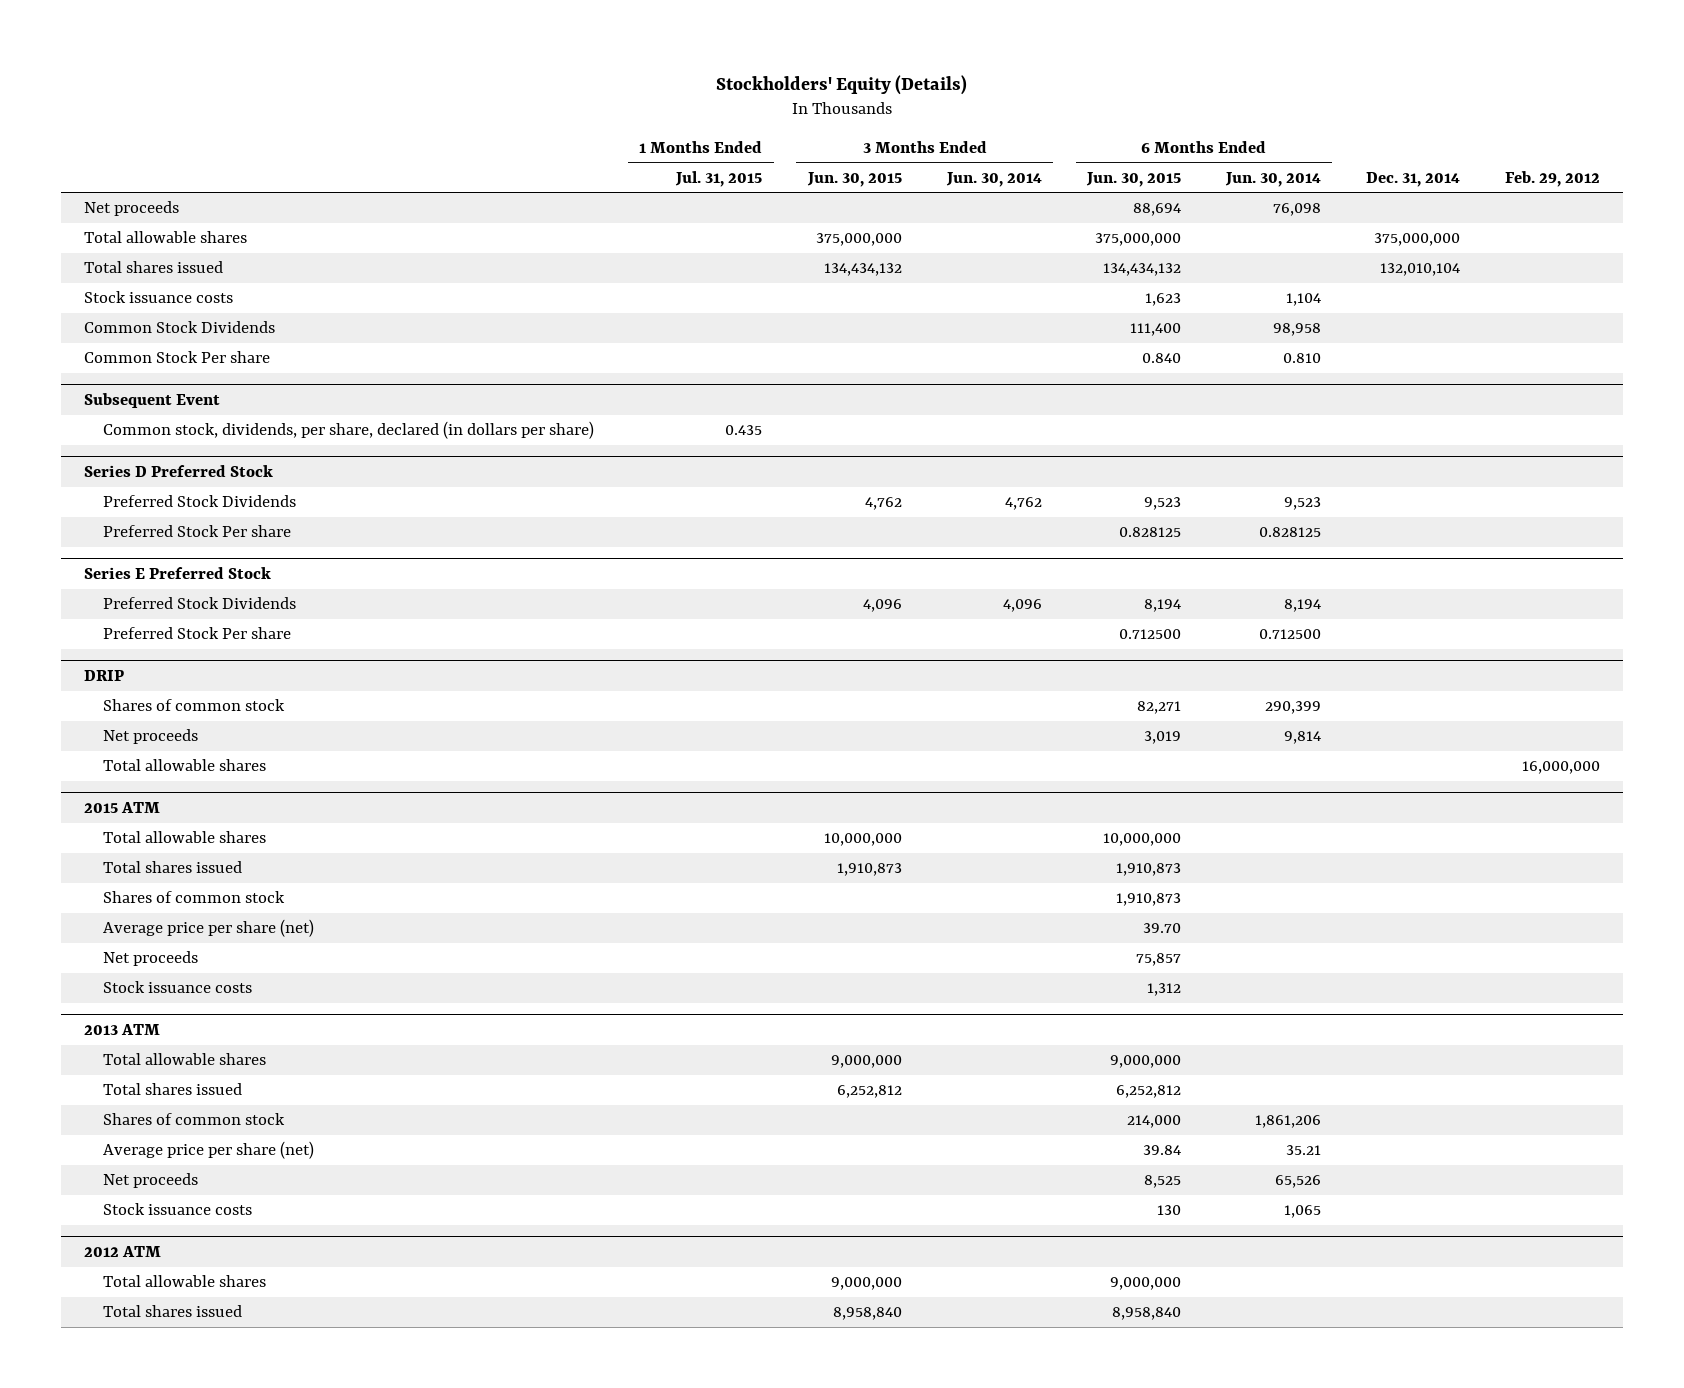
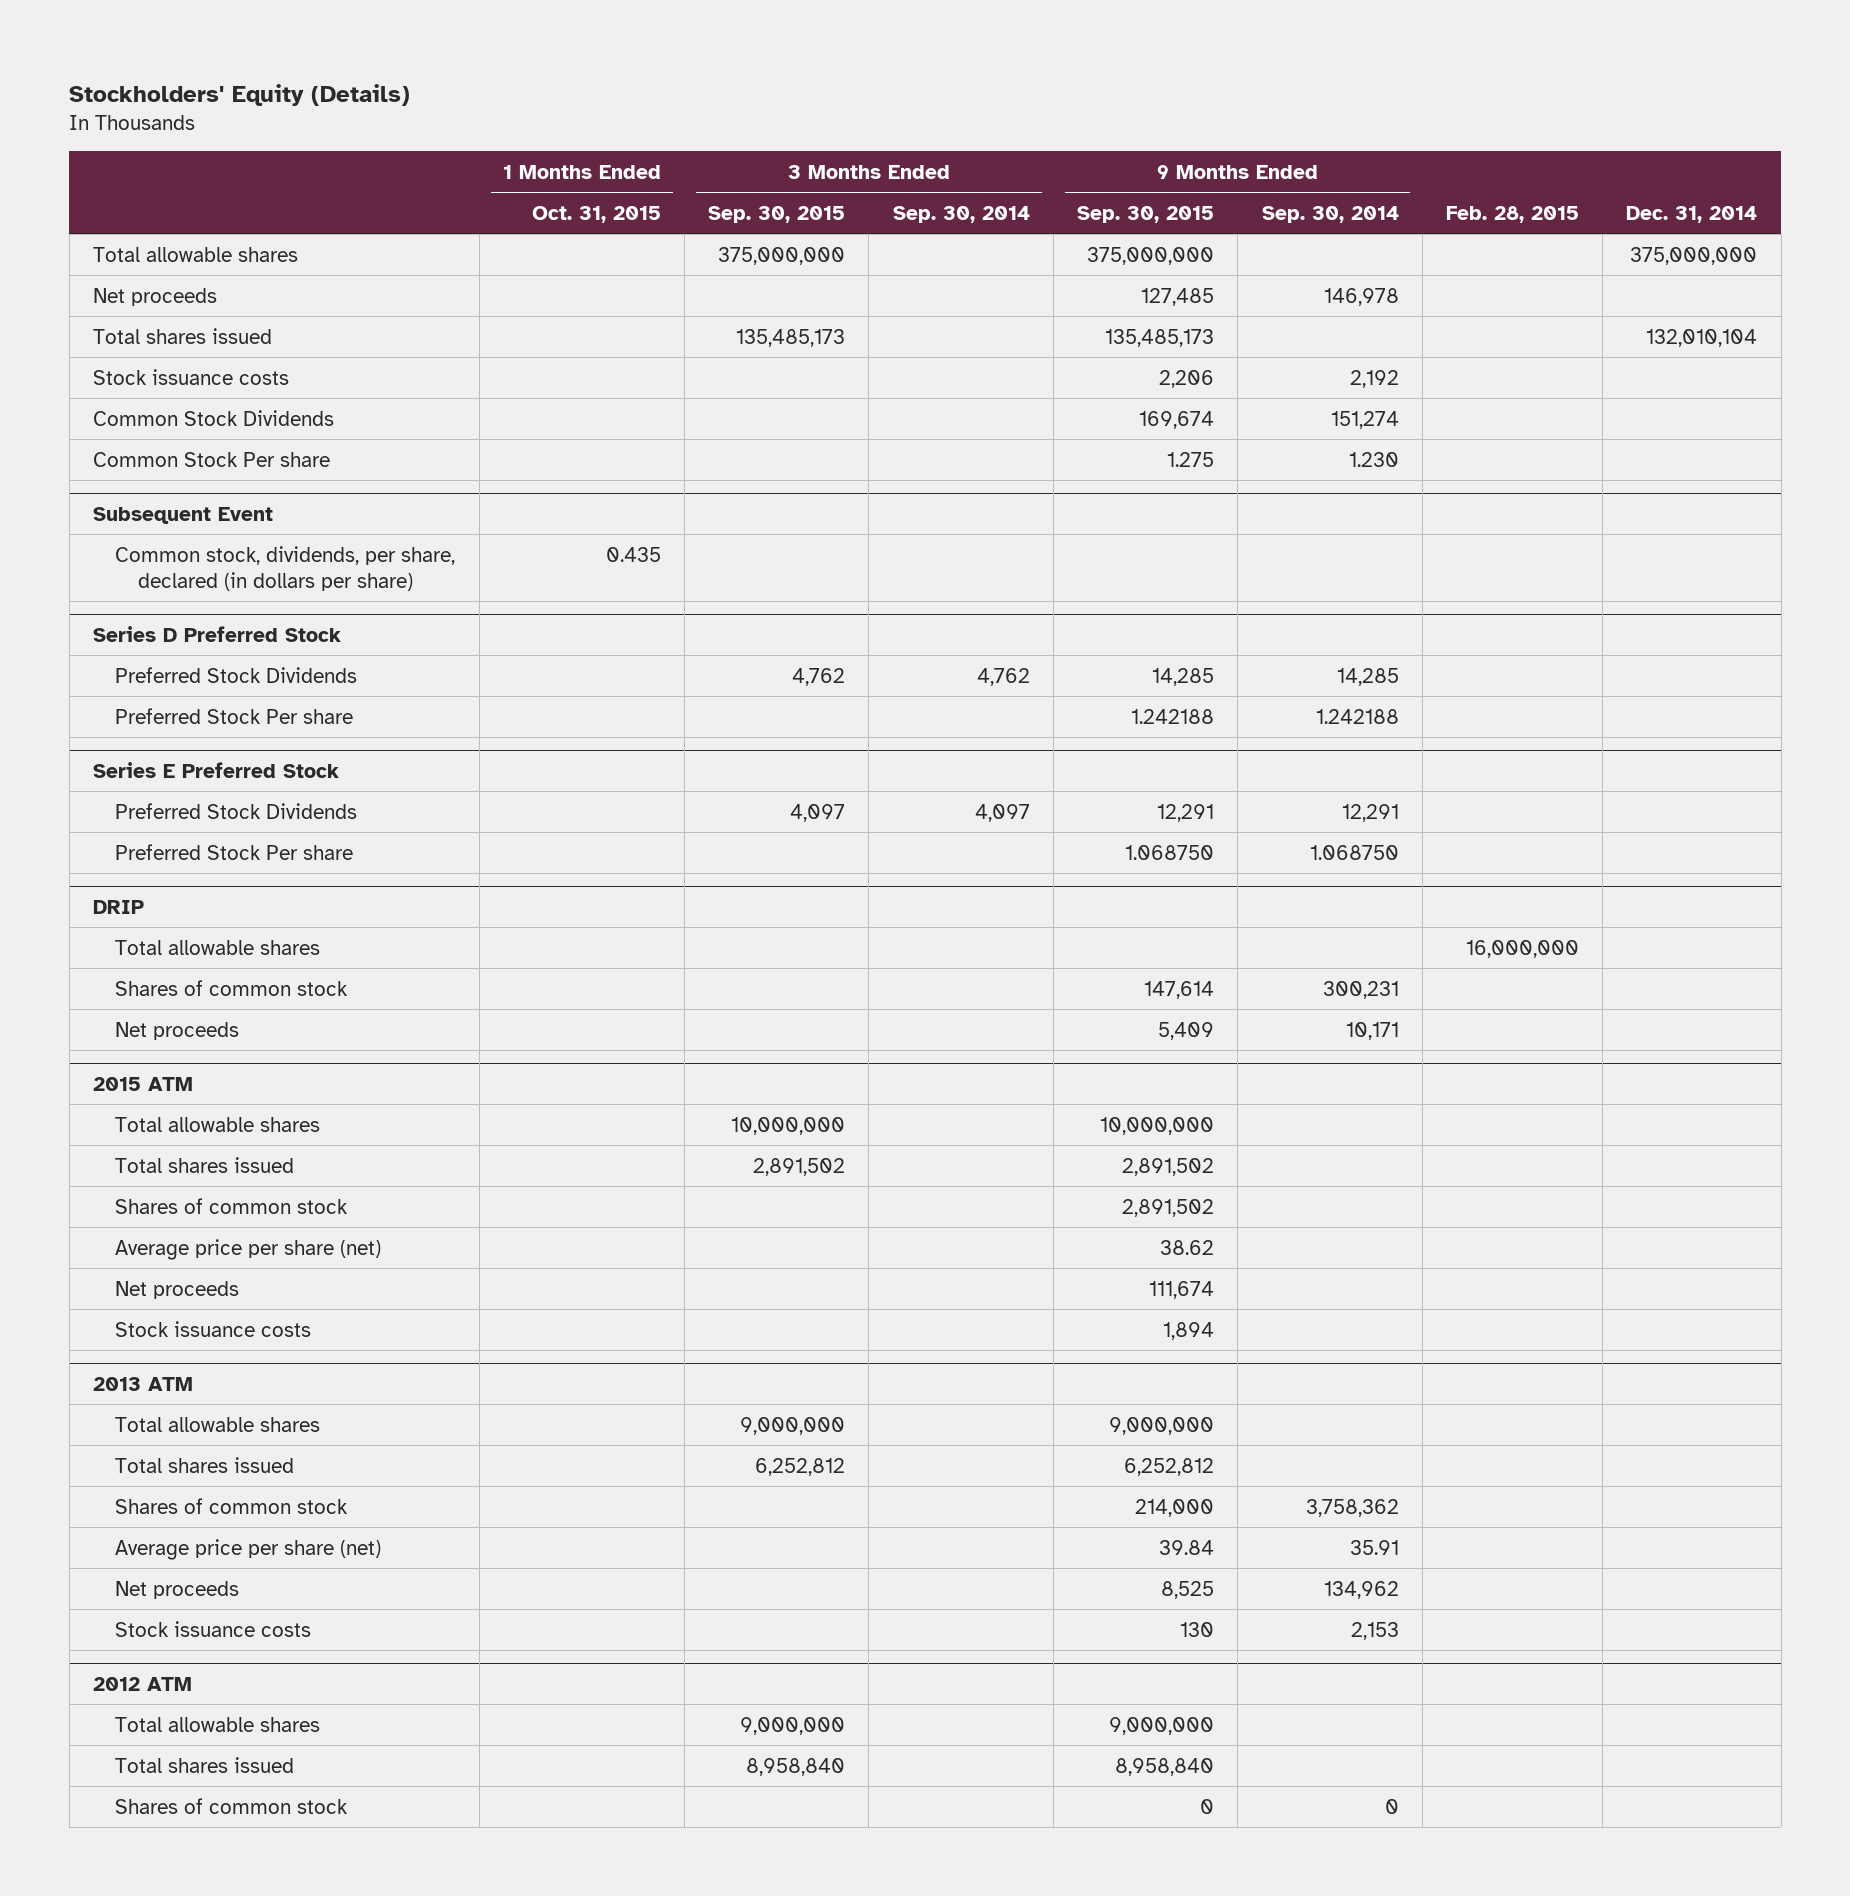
- | 1 Months Ended Jul. 31, 2015 | 3 Months Ended Jun. 30, 2015 | 3 Months Ended Jun. 30, 2014 | 6 Months Ended Jun. 30, 2015 | 6 Months Ended Jun. 30, 2014 | Dec. 31, 2014 | Feb. 29, 2012
+ | 1 Months Ended Oct. 31, 2015 | 3 Months Ended Sep. 30, 2015 | 3 Months Ended Sep. 30, 2014 | 9 Months Ended Sep. 30, 2015 | 9 Months Ended Sep. 30, 2014 | Feb. 28, 2015 | Dec. 31, 2014
moved down: Net proceeds | | | | 127,485 | 146,978 | |
@ DRIP
moved up: Total allowable shares | | | | | | 16,000,000 |
@ 2012 ATM
+ Shares of common stock | | | | 0 | 0 | |

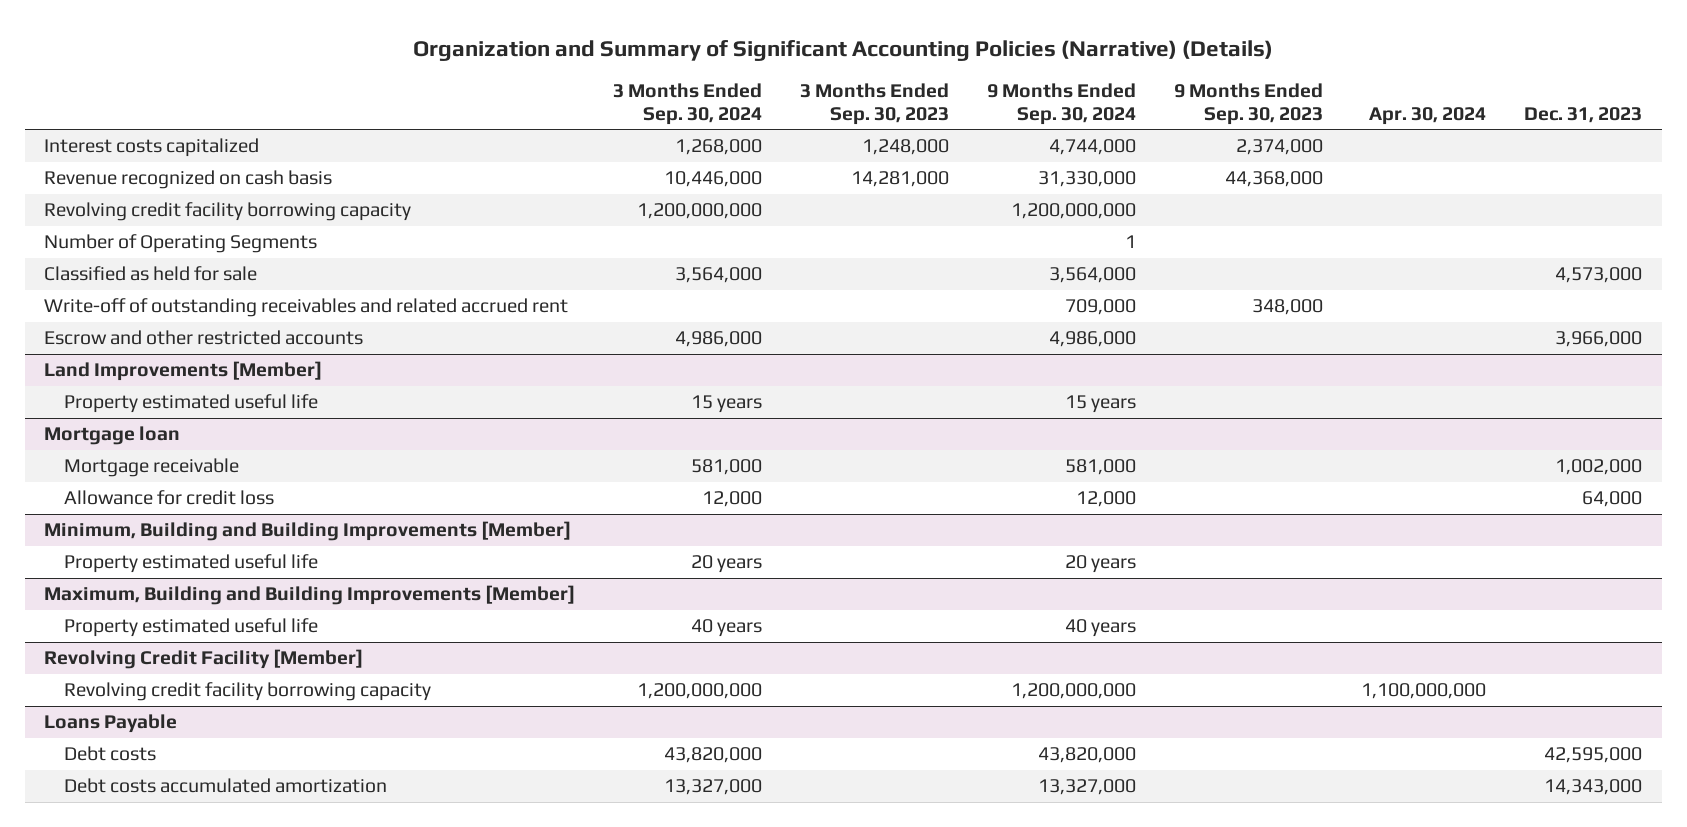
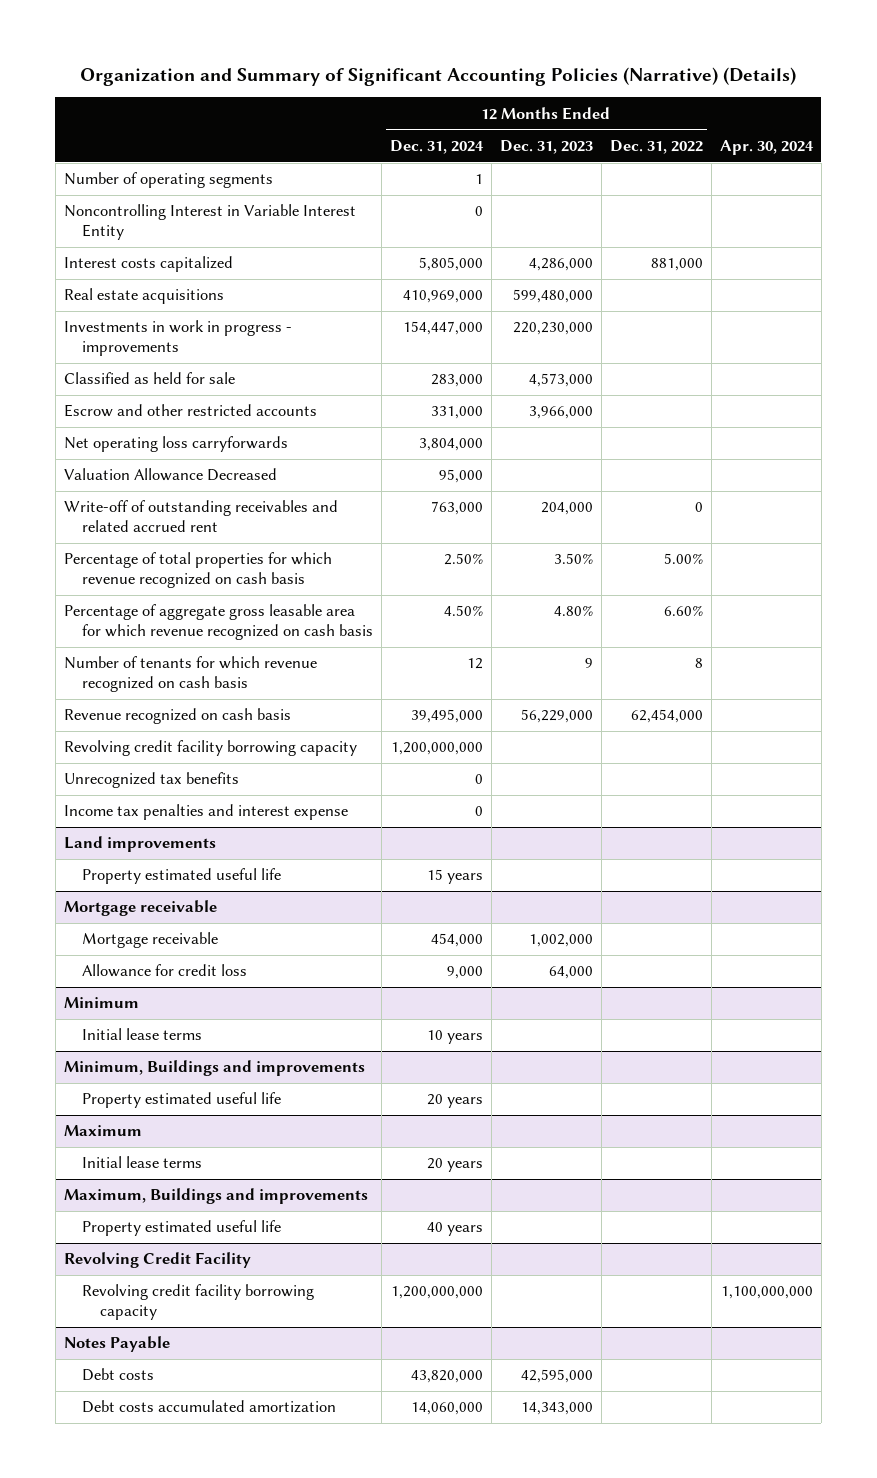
- | 3 Months Ended Sep. 30, 2024 | 3 Months Ended Sep. 30, 2023 | 9 Months Ended Sep. 30, 2024 | 9 Months Ended Sep. 30, 2023 | Apr. 30, 2024 | Dec. 31, 2023
+ | 12 Months Ended Dec. 31, 2024 | 12 Months Ended Dec. 31, 2023 | 12 Months Ended Dec. 31, 2022 | Apr. 30, 2024
+ Number of operating segments | 1 | | |
+ Noncontrolling Interest in Variable Interest Entity | 0 | | |
- Number of Operating Segments | | | 1 | | |
+ Real estate acquisitions | 410,969,000 | 599,480,000 | |
+ Investments in work in progress - improvements | 154,447,000 | 220,230,000 | |
- Land Improvements [Member]
+ Net operating loss carryforwards | 3,804,000 | | |
+ Valuation Allowance Decreased | 95,000 | | |
moved down: Write-off of outstanding receivables and related accrued rent | 763,000 | 204,000 | 0 |
+ Percentage of total properties for which revenue recognized on cash basis | 2.50% | 3.50% | 5.00% |
+ Percentage of aggregate gross leasable area for which revenue recognized on cash basis | 4.50% | 4.80% | 6.60% |
+ Number of tenants for which revenue recognized on cash basis | 12 | 9 | 8 |
moved down: Revenue recognized on cash basis | 39,495,000 | 56,229,000 | 62,454,000 |
moved down: Revolving credit facility borrowing capacity | 1,200,000,000 | | |
+ Unrecognized tax benefits | 0 | | |
+ Income tax penalties and interest expense | 0 | | |
+ Land improvements
- Mortgage loan
+ Mortgage receivable
- Minimum, Building and Building Improvements [Member]
+ Minimum
+ Initial lease terms | 10 years | | |
+ Minimum, Buildings and improvements
- Maximum, Building and Building Improvements [Member]
+ Maximum
+ Initial lease terms | 20 years | | |
+ Maximum, Buildings and improvements
- Revolving Credit Facility [Member]
+ Revolving Credit Facility
- Loans Payable
+ Notes Payable

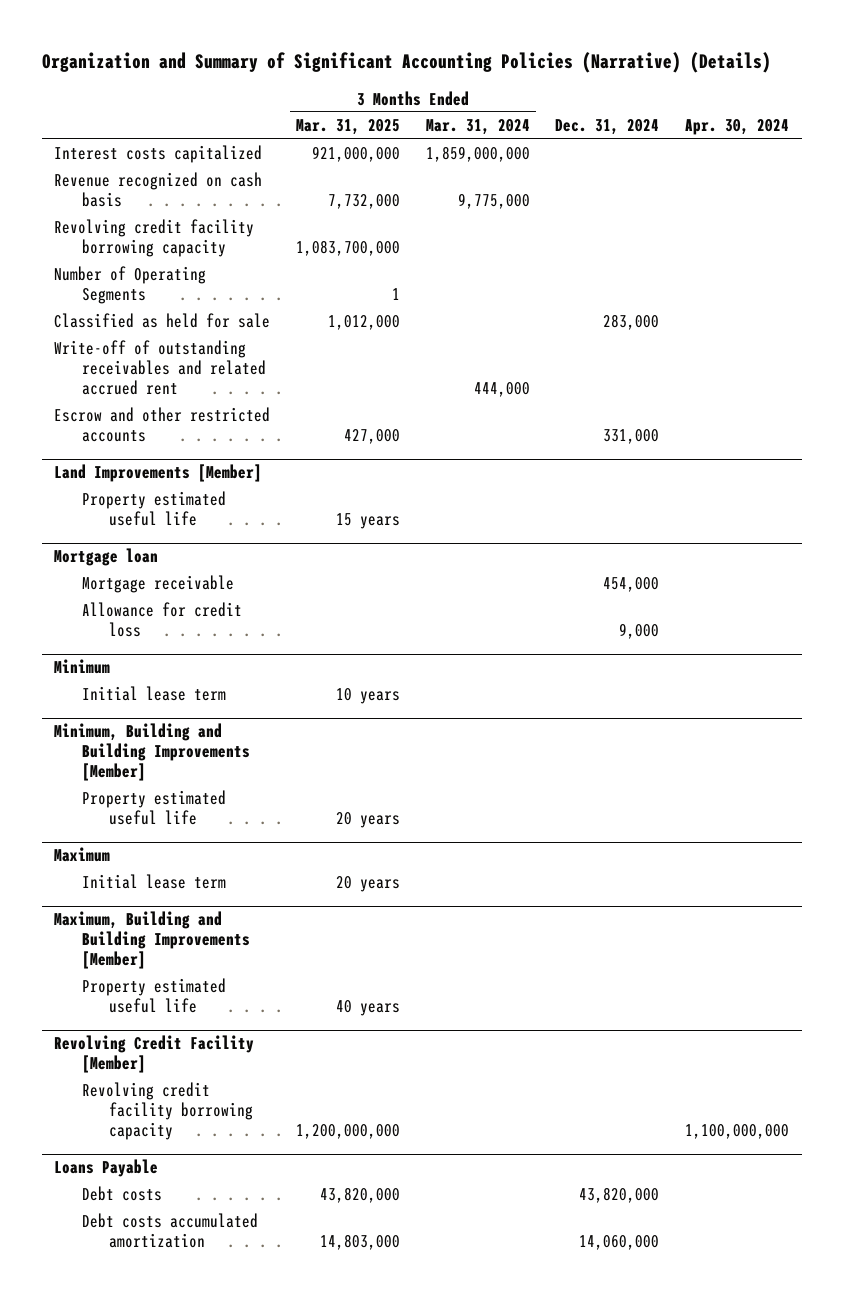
- | 12 Months Ended Dec. 31, 2024 | 12 Months Ended Dec. 31, 2023 | 12 Months Ended Dec. 31, 2022 | Apr. 30, 2024
+ | 3 Months Ended Mar. 31, 2025 | 3 Months Ended Mar. 31, 2024 | Dec. 31, 2024 | Apr. 30, 2024
- Number of operating segments | 1 | | |
- Noncontrolling Interest in Variable Interest Entity | 0 | | |
- Real estate acquisitions | 410,969,000 | 599,480,000 | |
- Investments in work in progress - improvements | 154,447,000 | 220,230,000 | |
- Net operating loss carryforwards | 3,804,000 | | |
- Valuation Allowance Decreased | 95,000 | | |
- Percentage of total properties for which revenue recognized on cash basis | 2.50% | 3.50% | 5.00% |
- Percentage of aggregate gross leasable area for which revenue recognized on cash basis | 4.50% | 4.80% | 6.60% |
- Number of tenants for which revenue recognized on cash basis | 12 | 9 | 8 |
- Unrecognized tax benefits | 0 | | |
- Income tax penalties and interest expense | 0 | | |
- Land improvements
+ Number of Operating Segments | 1 | | |
moved down: Classified as held for sale | 1,012,000 | | 283,000 |
moved down: Write-off of outstanding receivables and related accrued rent | | 444,000 | |
moved down: Escrow and other restricted accounts | 427,000 | | 331,000 |
+ Land Improvements [Member]
- Mortgage receivable
+ Mortgage loan
@ Minimum
- Initial lease terms | 10 years | | |
- Minimum, Buildings and improvements
@ Minimum
+ Initial lease term | 10 years | | |
+ Minimum, Building and Building Improvements [Member]
@ Maximum
- Initial lease terms | 20 years | | |
- Maximum, Buildings and improvements
@ Maximum
+ Initial lease term | 20 years | | |
+ Maximum, Building and Building Improvements [Member]
- Revolving Credit Facility
+ Revolving Credit Facility [Member]
- Notes Payable
+ Loans Payable

